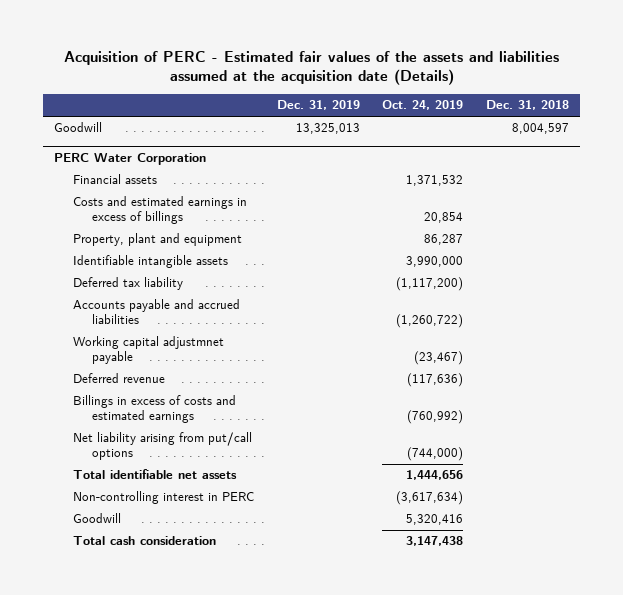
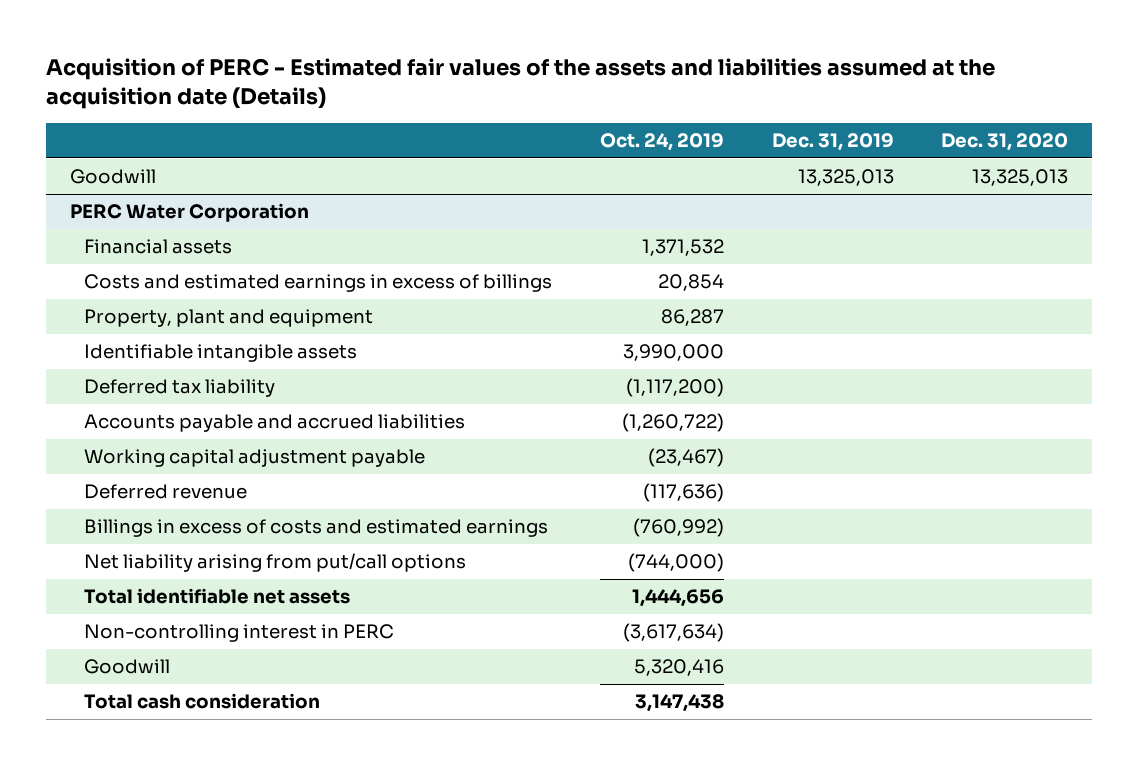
- | Dec. 31, 2019 | Oct. 24, 2019 | Dec. 31, 2018
+ | Oct. 24, 2019 | Dec. 31, 2019 | Dec. 31, 2020
@ PERC Water Corporation
- Working capital adjustmnet payable | | (23,467) |
+ Working capital adjustment payable | (23,467) | |

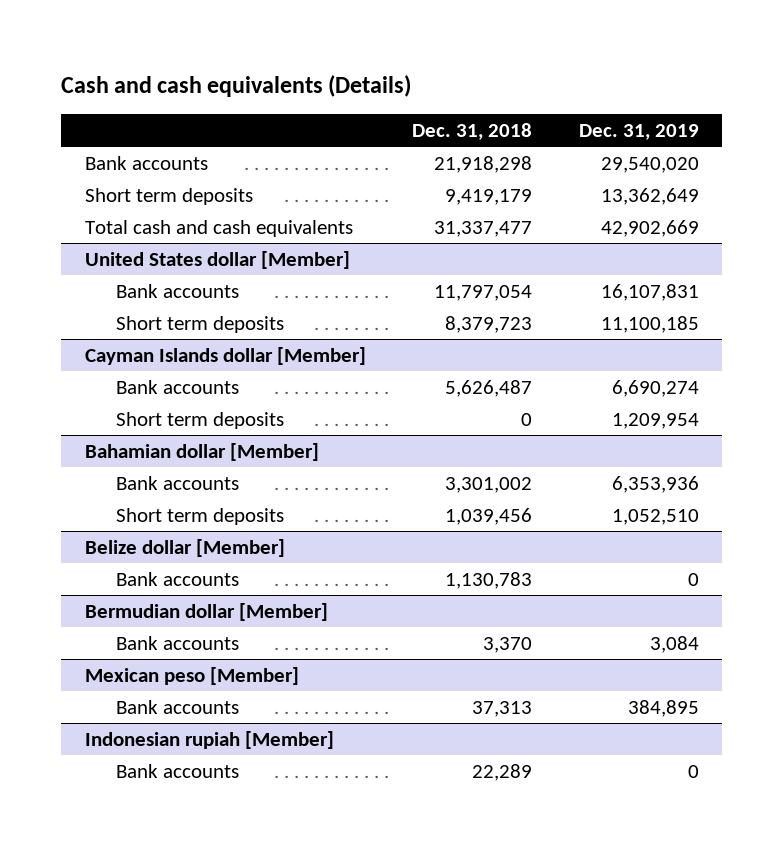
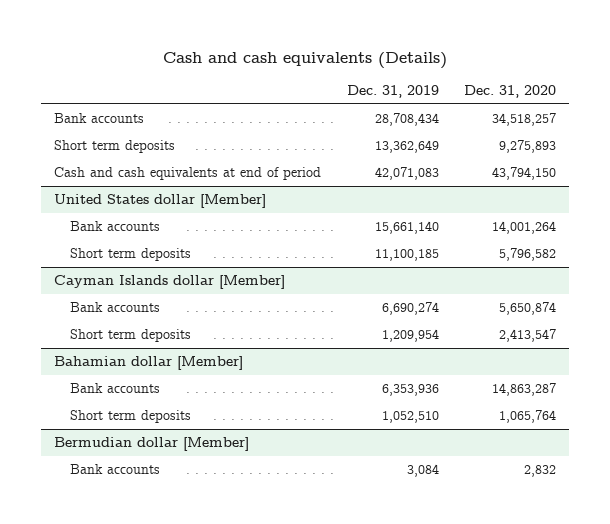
- | Dec. 31, 2018 | Dec. 31, 2019
+ | Dec. 31, 2019 | Dec. 31, 2020
- Bank accounts | 21,918,298 | 29,540,020
+ Bank accounts | 28,708,434 | 34,518,257
- Total cash and cash equivalents | 31,337,477 | 42,902,669
+ Cash and cash equivalents at end of period | 42,071,083 | 43,794,150
@ United States dollar [Member]
- Bank accounts | 11,797,054 | 16,107,831
+ Bank accounts | 15,661,140 | 14,001,264
- Belize dollar [Member]
- Bank accounts | 1,130,783 | 0
- Mexican peso [Member]
- Bank accounts | 37,313 | 384,895
- Indonesian rupiah [Member]
- Bank accounts | 22,289 | 0

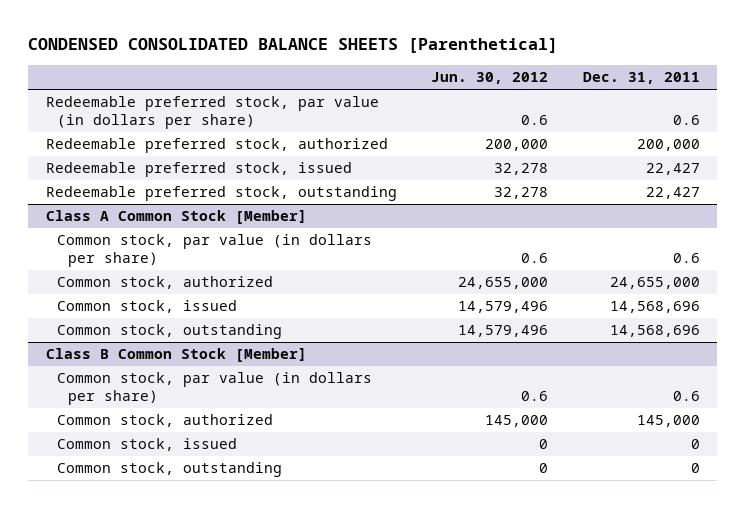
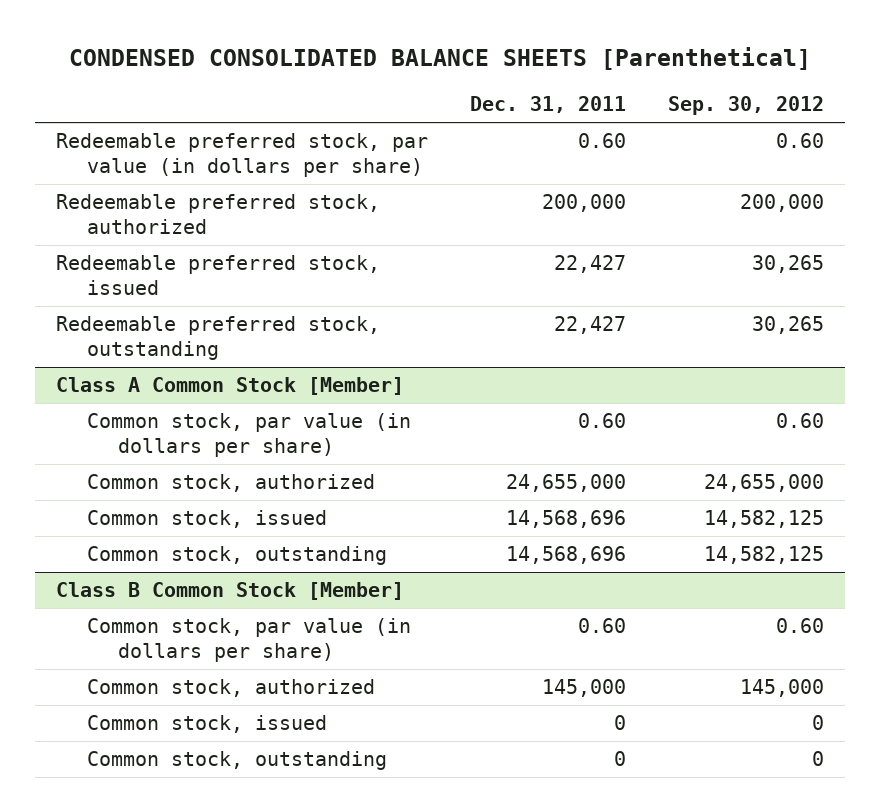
- | Jun. 30, 2012 | Dec. 31, 2011
+ | Dec. 31, 2011 | Sep. 30, 2012
- Redeemable preferred stock, par value (in dollars per share) | 0.6 | 0.6
+ Redeemable preferred stock, par value (in dollars per share) | 0.60 | 0.60
@ Class A Common Stock [Member]
- Common stock, par value (in dollars per share) | 0.6 | 0.6
+ Common stock, par value (in dollars per share) | 0.60 | 0.60
@ Class B Common Stock [Member]
- Common stock, par value (in dollars per share) | 0.6 | 0.6
+ Common stock, par value (in dollars per share) | 0.60 | 0.60

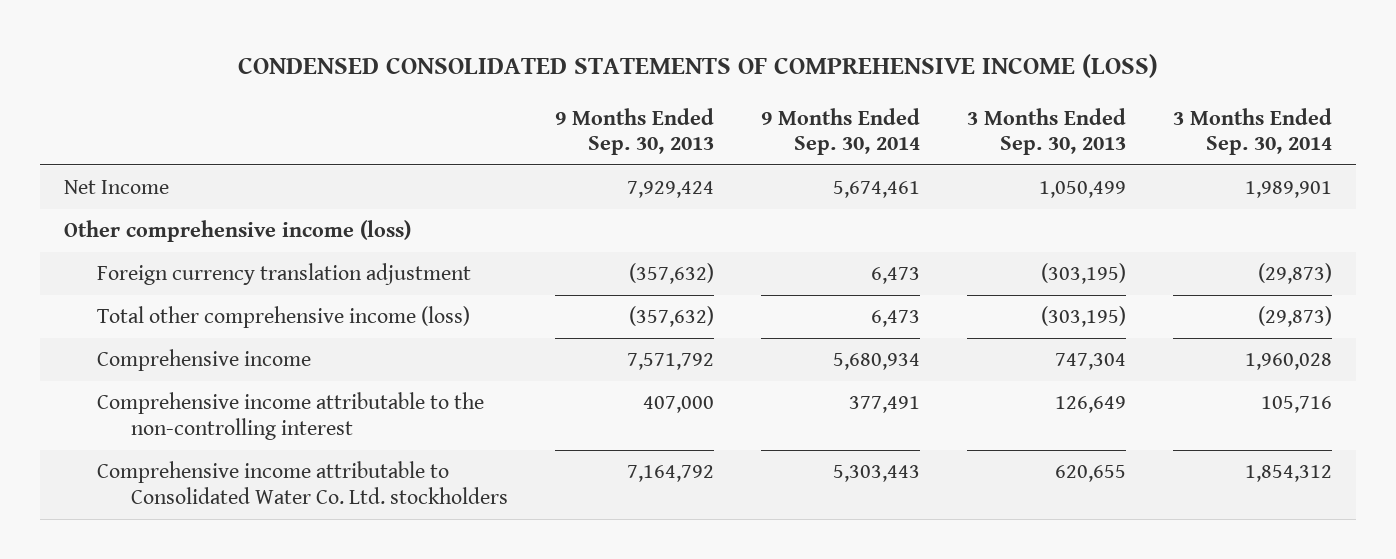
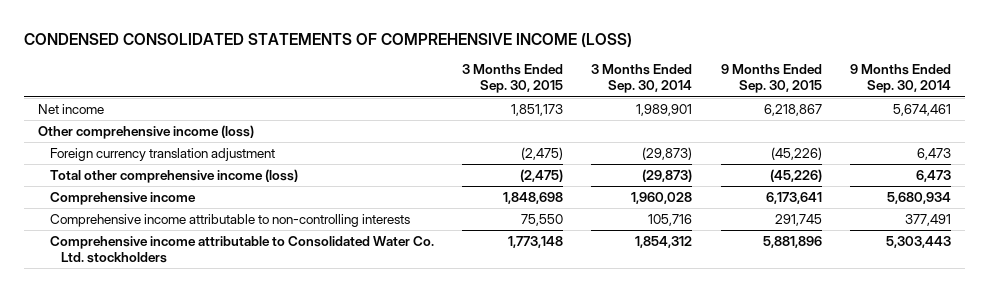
- | 9 Months Ended Sep. 30, 2013 | 9 Months Ended Sep. 30, 2014 | 3 Months Ended Sep. 30, 2013 | 3 Months Ended Sep. 30, 2014
+ | 3 Months Ended Sep. 30, 2015 | 3 Months Ended Sep. 30, 2014 | 9 Months Ended Sep. 30, 2015 | 9 Months Ended Sep. 30, 2014
- Net Income | 7,929,424 | 5,674,461 | 1,050,499 | 1,989,901
+ Net income | 1,851,173 | 1,989,901 | 6,218,867 | 5,674,461
- Comprehensive income attributable to the non-controlling interest | 407,000 | 377,491 | 126,649 | 105,716
+ Comprehensive income attributable to non-controlling interests | 75,550 | 105,716 | 291,745 | 377,491

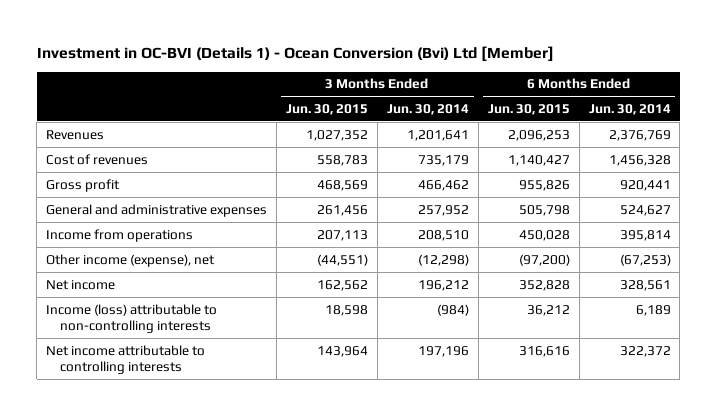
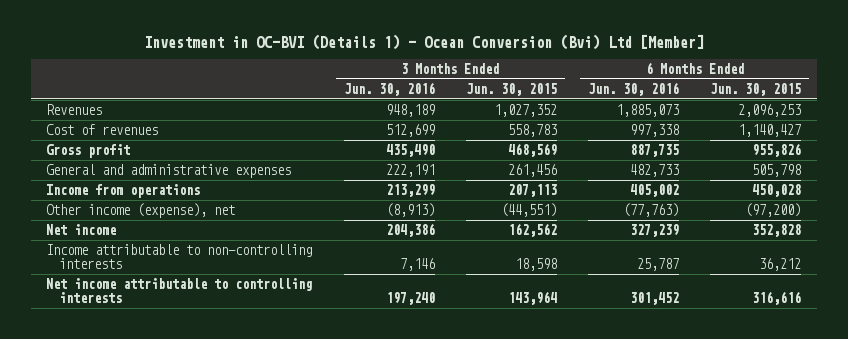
- | 3 Months Ended Jun. 30, 2015 | 3 Months Ended Jun. 30, 2014 | 6 Months Ended Jun. 30, 2015 | 6 Months Ended Jun. 30, 2014
+ | 3 Months Ended Jun. 30, 2016 | 3 Months Ended Jun. 30, 2015 | 6 Months Ended Jun. 30, 2016 | 6 Months Ended Jun. 30, 2015
- Income (loss) attributable to non-controlling interests | 18,598 | (984) | 36,212 | 6,189
+ Income attributable to non-controlling interests | 7,146 | 18,598 | 25,787 | 36,212

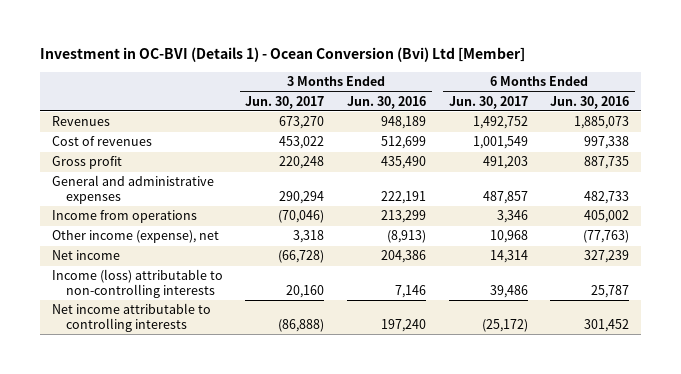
- | 3 Months Ended Jun. 30, 2016 | 3 Months Ended Jun. 30, 2015 | 6 Months Ended Jun. 30, 2016 | 6 Months Ended Jun. 30, 2015
+ | 3 Months Ended Jun. 30, 2017 | 3 Months Ended Jun. 30, 2016 | 6 Months Ended Jun. 30, 2017 | 6 Months Ended Jun. 30, 2016
- Income attributable to non-controlling interests | 7,146 | 18,598 | 25,787 | 36,212
+ Income (loss) attributable to non-controlling interests | 20,160 | 7,146 | 39,486 | 25,787

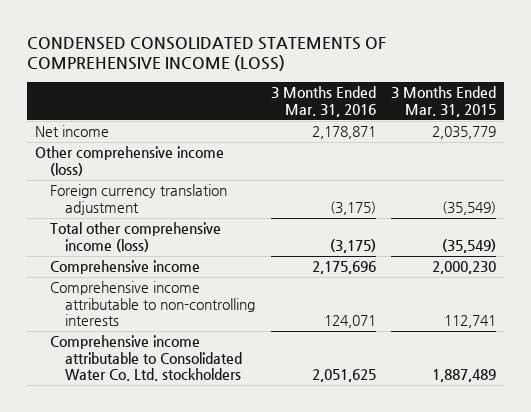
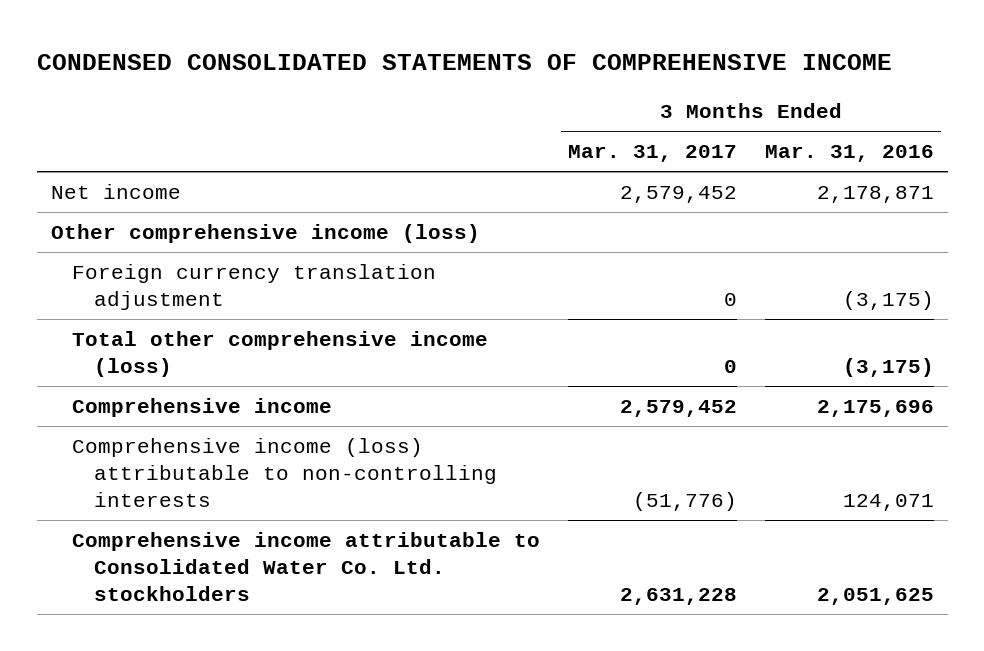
- CONDENSED CONSOLIDATED STATEMENTS OF COMPREHENSIVE INCOME (LOSS)
+ CONDENSED CONSOLIDATED STATEMENTS OF COMPREHENSIVE INCOME
- | 3 Months Ended Mar. 31, 2016 | 3 Months Ended Mar. 31, 2015
+ | 3 Months Ended Mar. 31, 2017 | 3 Months Ended Mar. 31, 2016
- Comprehensive income attributable to non-controlling interests | 124,071 | 112,741
+ Comprehensive income (loss) attributable to non-controlling interests | (51,776) | 124,071

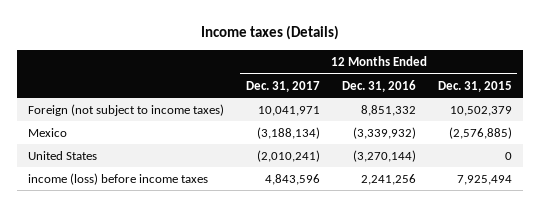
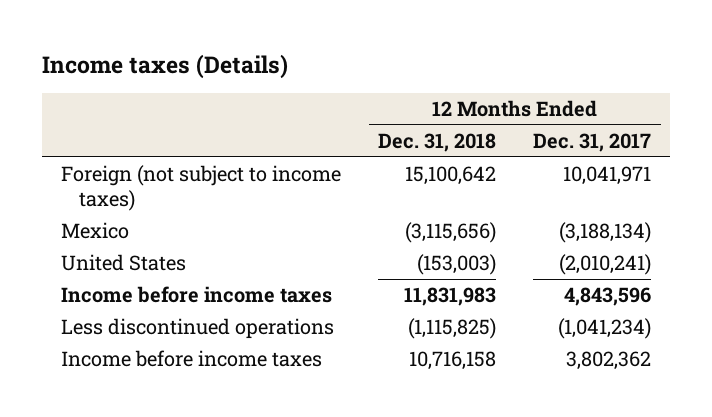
- | 12 Months Ended Dec. 31, 2017 | 12 Months Ended Dec. 31, 2016 | 12 Months Ended Dec. 31, 2015
+ | 12 Months Ended Dec. 31, 2018 | 12 Months Ended Dec. 31, 2017
- income (loss) before income taxes | 4,843,596 | 2,241,256 | 7,925,494
+ Income before income taxes | 11,831,983 | 4,843,596
+ Less discontinued operations | (1,115,825) | (1,041,234)
+ Income before income taxes | 10,716,158 | 3,802,362

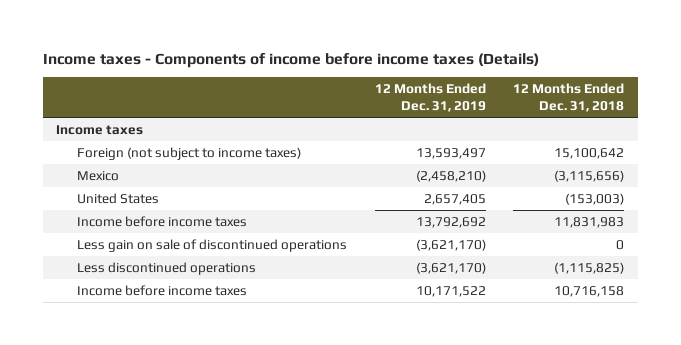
- Income taxes (Details)
+ Income taxes - Components of income before income taxes (Details)
- | 12 Months Ended Dec. 31, 2018 | 12 Months Ended Dec. 31, 2017
+ | 12 Months Ended Dec. 31, 2019 | 12 Months Ended Dec. 31, 2018
+ Income taxes
+ Less gain on sale of discontinued operations | (3,621,170) | 0

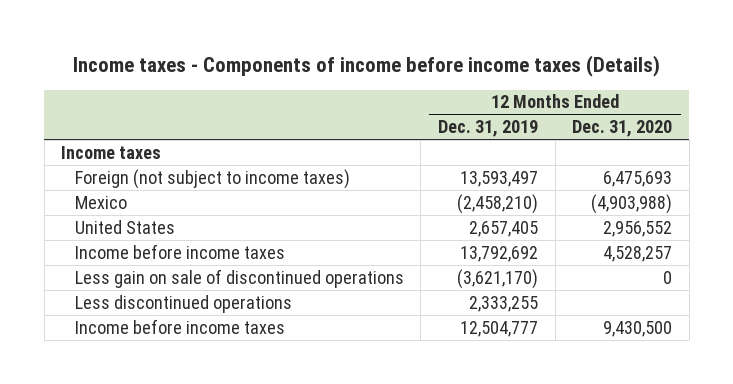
- | 12 Months Ended Dec. 31, 2019 | 12 Months Ended Dec. 31, 2018
+ | 12 Months Ended Dec. 31, 2019 | 12 Months Ended Dec. 31, 2020
- Less discontinued operations | (3,621,170) | (1,115,825)
- Income before income taxes | 10,171,522 | 10,716,158
+ Less discontinued operations | 2,333,255 |
+ Income before income taxes | 12,504,777 | 9,430,500

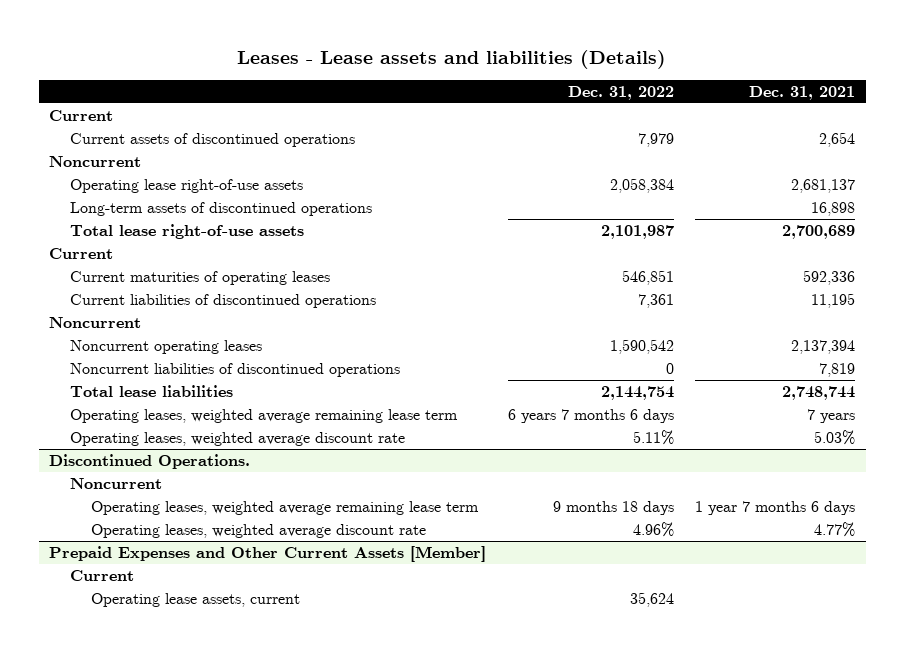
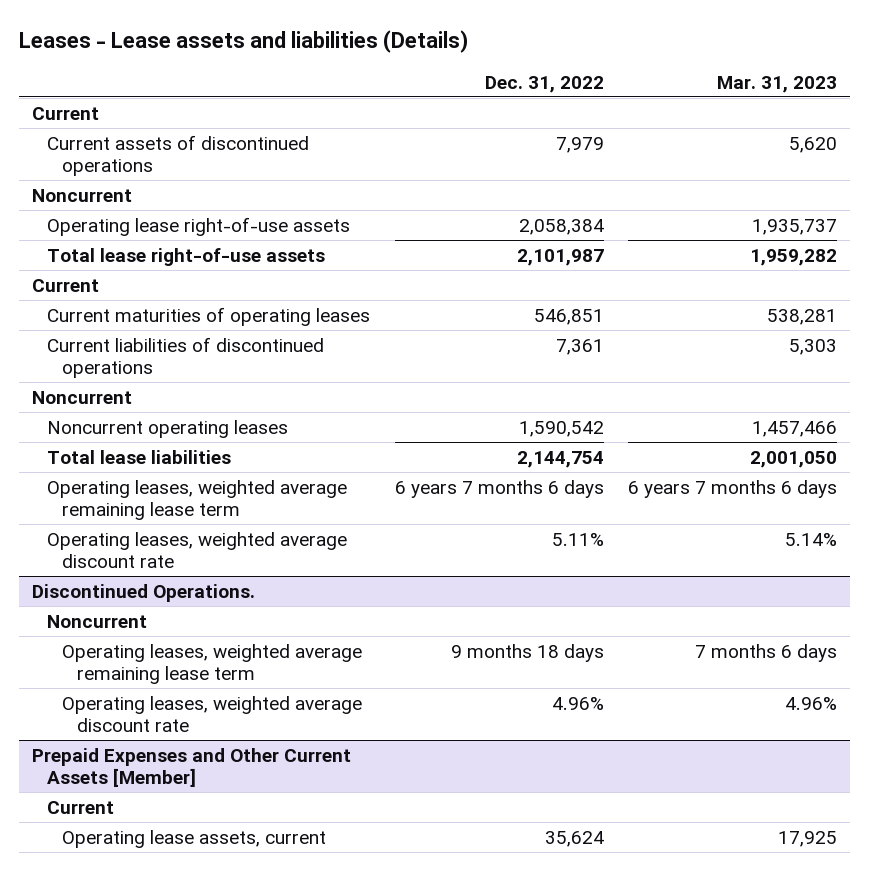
- | Dec. 31, 2022 | Dec. 31, 2021
+ | Dec. 31, 2022 | Mar. 31, 2023
- Long-term assets of discontinued operations | | 16,898
- Noncurrent liabilities of discontinued operations | 0 | 7,819

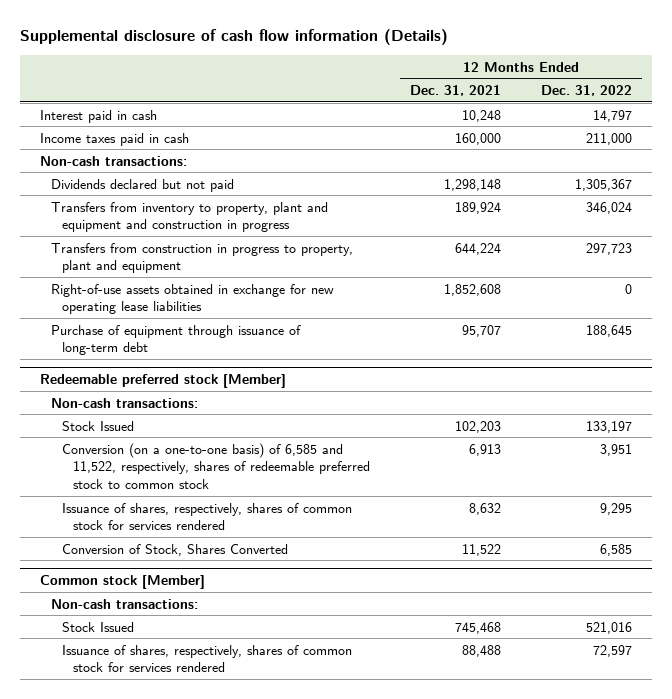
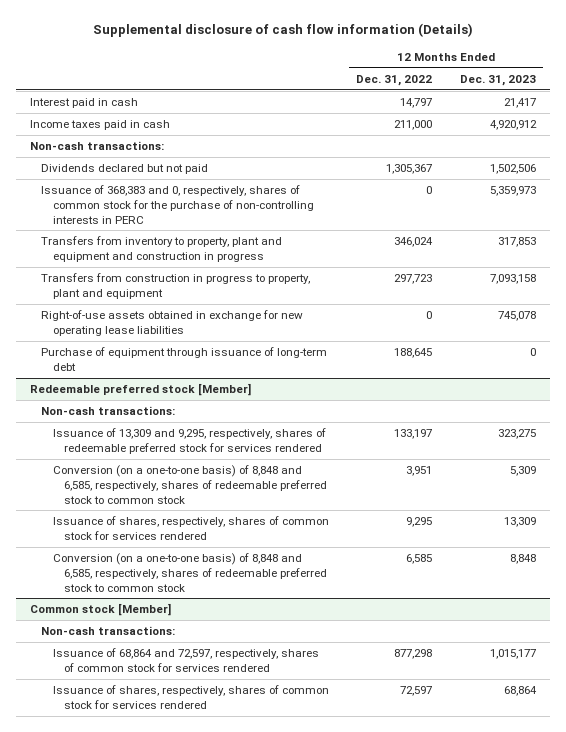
- | 12 Months Ended Dec. 31, 2021 | 12 Months Ended Dec. 31, 2022
+ | 12 Months Ended Dec. 31, 2022 | 12 Months Ended Dec. 31, 2023
+ Issuance of 368,383 and 0, respectively, shares of common stock for the purchase of non-controlling interests in PERC | 0 | 5,359,973
@ Redeemable preferred stock [Member]
- Stock Issued | 102,203 | 133,197
- Conversion (on a one-to-one basis) of 6,585 and 11,522, respectively, shares of redeemable preferred stock to common stock | 6,913 | 3,951
+ Issuance of 13,309 and 9,295, respectively, shares of redeemable preferred stock for services rendered | 133,197 | 323,275
+ Conversion (on a one-to-one basis) of 8,848 and 6,585, respectively, shares of redeemable preferred stock to common stock | 3,951 | 5,309
- Conversion of Stock, Shares Converted | 11,522 | 6,585
+ Conversion (on a one-to-one basis) of 8,848 and 6,585, respectively, shares of redeemable preferred stock to common stock | 6,585 | 8,848
@ Common stock [Member]
- Stock Issued | 745,468 | 521,016
+ Issuance of 68,864 and 72,597, respectively, shares of common stock for services rendered | 877,298 | 1,015,177

